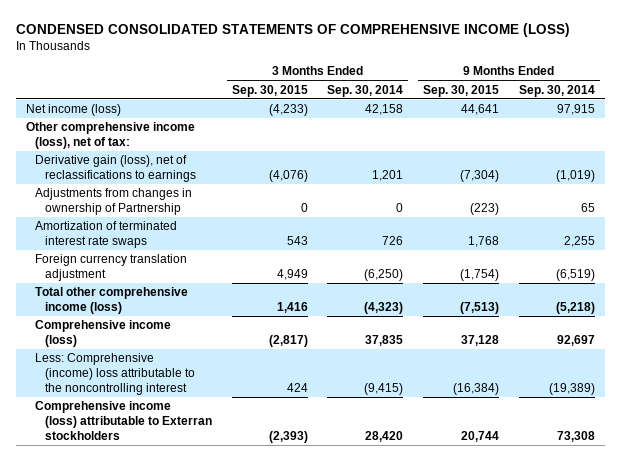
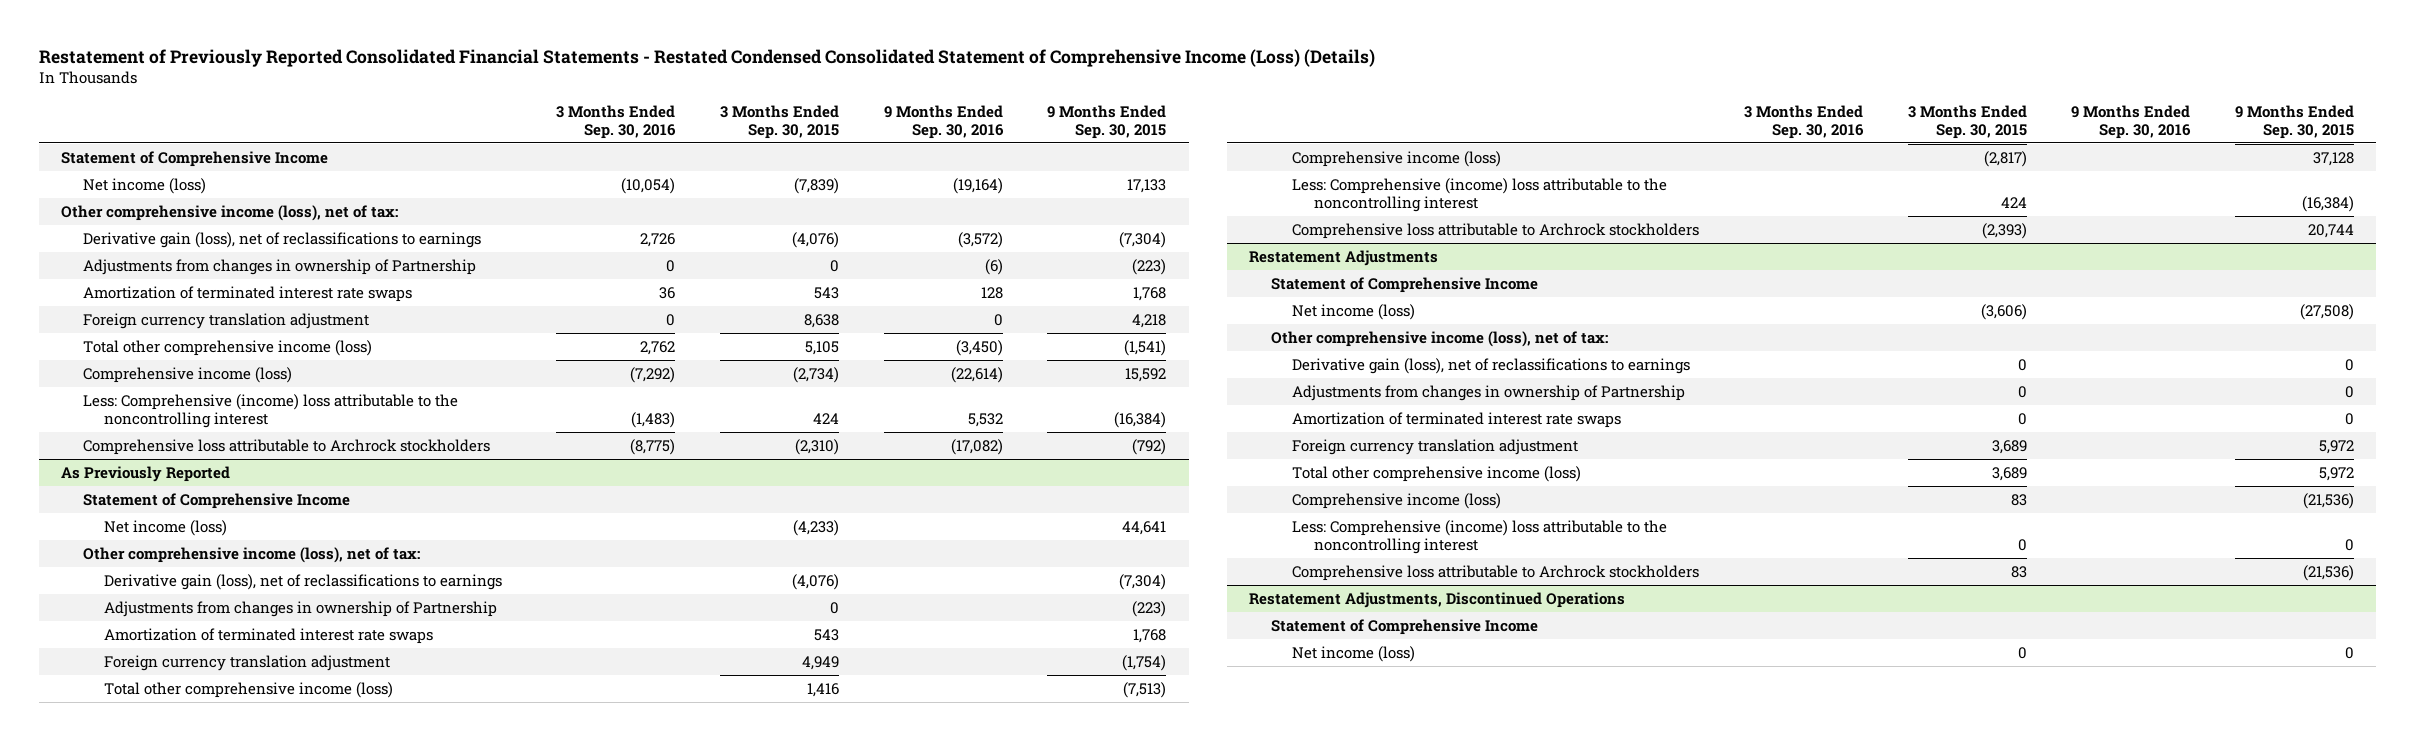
- CONDENSED CONSOLIDATED STATEMENTS OF COMPREHENSIVE INCOME (LOSS)
+ Restatement of Previously Reported Consolidated Financial Statements - Restated Condensed Consolidated Statement of Comprehensive Income (Loss) (Details)
- | 3 Months Ended Sep. 30, 2015 | 3 Months Ended Sep. 30, 2014 | 9 Months Ended Sep. 30, 2015 | 9 Months Ended Sep. 30, 2014
+ | 3 Months Ended Sep. 30, 2016 | 3 Months Ended Sep. 30, 2015 | 9 Months Ended Sep. 30, 2016 | 9 Months Ended Sep. 30, 2015
+ Statement of Comprehensive Income
+ Net income (loss) | (10,054) | (7,839) | (19,164) | 17,133
+ Other comprehensive income (loss), net of tax:
+ Derivative gain (loss), net of reclassifications to earnings | 2,726 | (4,076) | (3,572) | (7,304)
+ Adjustments from changes in ownership of Partnership | 0 | 0 | (6) | (223)
+ Amortization of terminated interest rate swaps | 36 | 543 | 128 | 1,768
+ Foreign currency translation adjustment | 0 | 8,638 | 0 | 4,218
+ Total other comprehensive income (loss) | 2,762 | 5,105 | (3,450) | (1,541)
+ Comprehensive income (loss) | (7,292) | (2,734) | (22,614) | 15,592
+ Less: Comprehensive (income) loss attributable to the noncontrolling interest | (1,483) | 424 | 5,532 | (16,384)
+ Comprehensive loss attributable to Archrock stockholders | (8,775) | (2,310) | (17,082) | (792)
+ As Previously Reported
+ Statement of Comprehensive Income
- Comprehensive income (loss) attributable to Exterran stockholders | (2,393) | 28,420 | 20,744 | 73,308
+ Comprehensive loss attributable to Archrock stockholders | | (2,393) | | 20,744
+ Restatement Adjustments
+ Statement of Comprehensive Income
+ Net income (loss) | | (3,606) | | (27,508)
+ Other comprehensive income (loss), net of tax:
+ Derivative gain (loss), net of reclassifications to earnings | | 0 | | 0
+ Adjustments from changes in ownership of Partnership | | 0 | | 0
+ Amortization of terminated interest rate swaps | | 0 | | 0
+ Foreign currency translation adjustment | | 3,689 | | 5,972
+ Total other comprehensive income (loss) | | 3,689 | | 5,972
+ Comprehensive income (loss) | | 83 | | (21,536)
+ Less: Comprehensive (income) loss attributable to the noncontrolling interest | | 0 | | 0
+ Comprehensive loss attributable to Archrock stockholders | | 83 | | (21,536)
+ Restatement Adjustments, Discontinued Operations
+ Statement of Comprehensive Income
+ Net income (loss) | | 0 | | 0

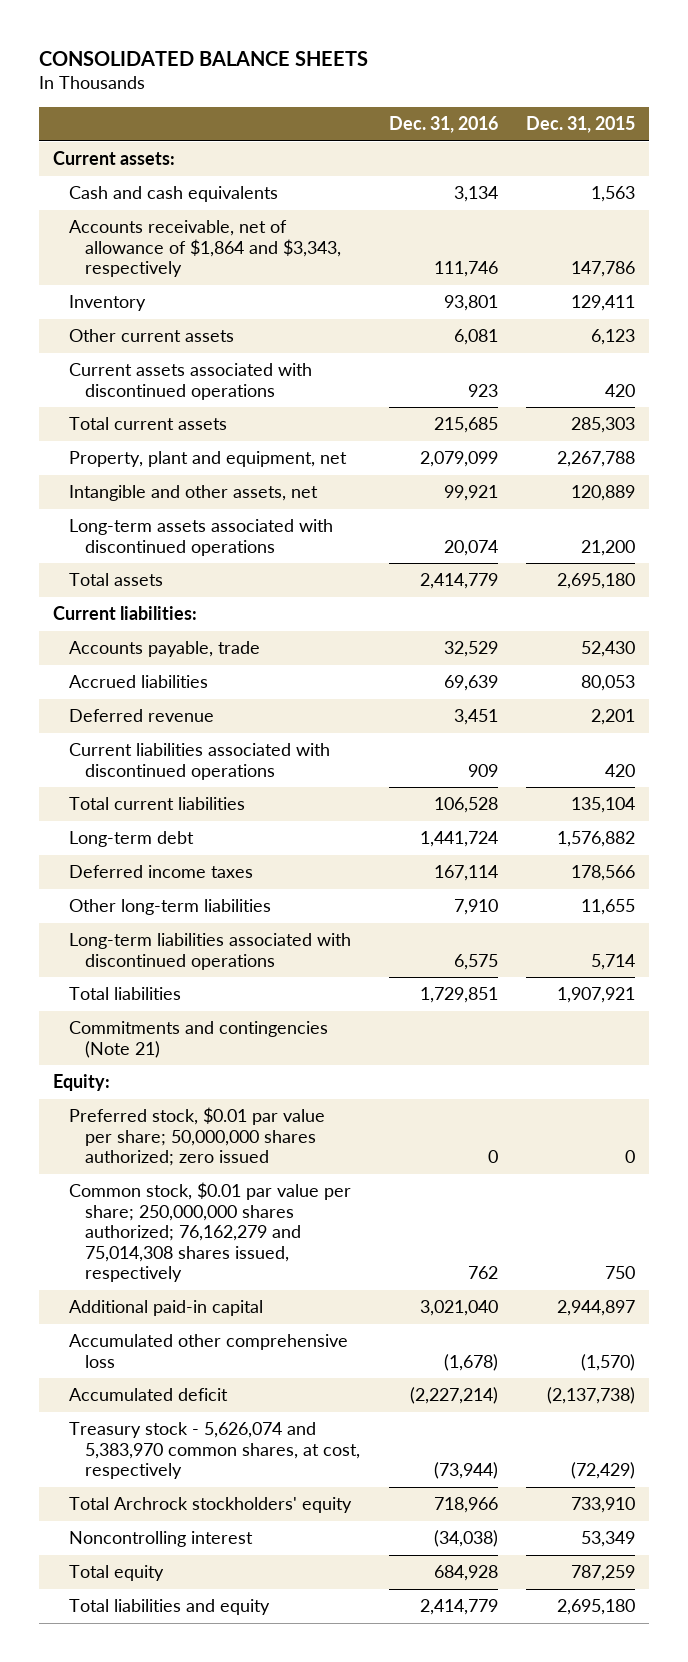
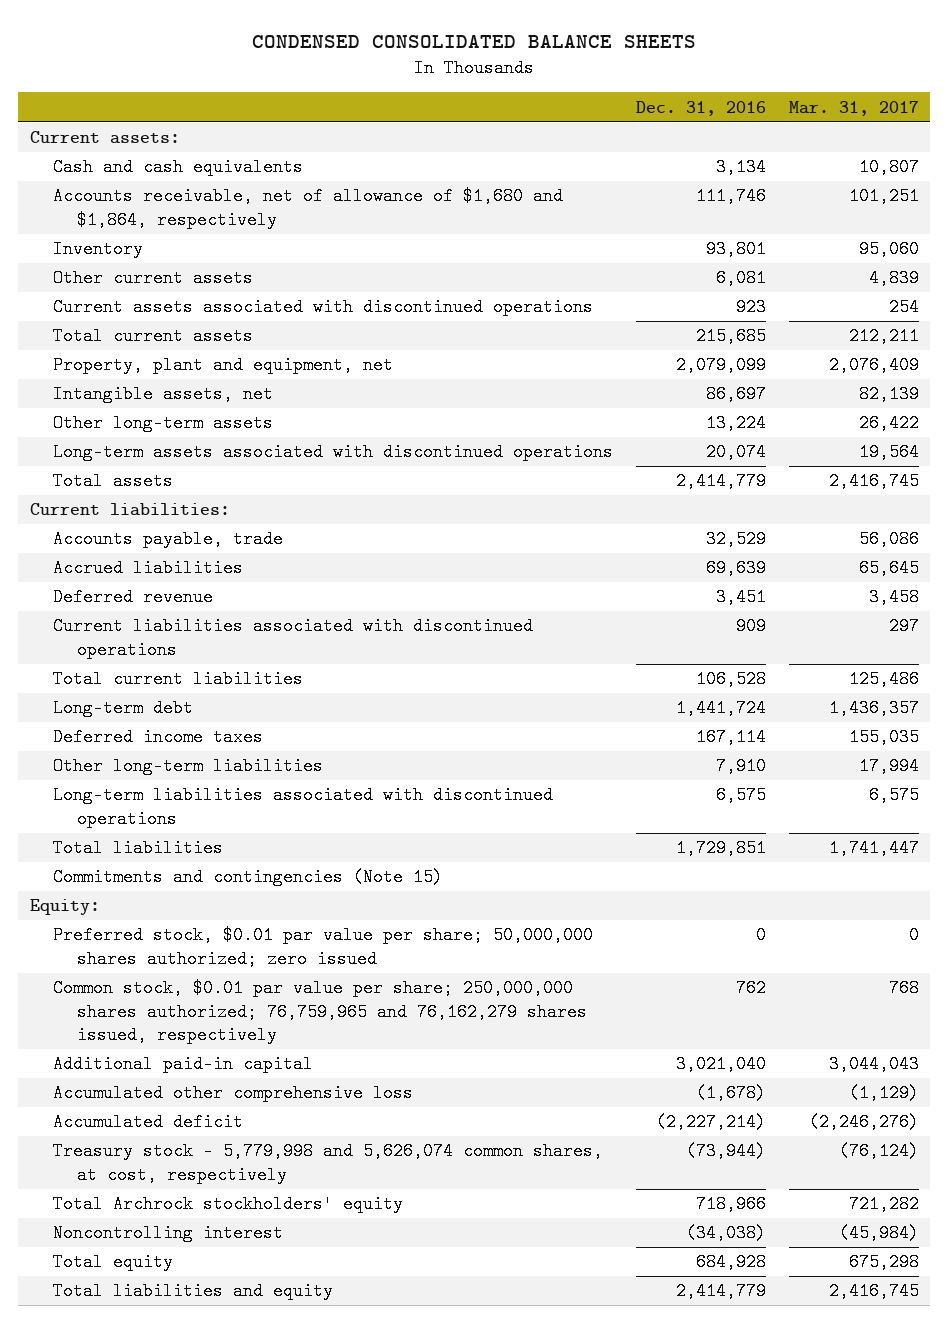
- CONSOLIDATED BALANCE SHEETS
+ CONDENSED CONSOLIDATED BALANCE SHEETS
- | Dec. 31, 2016 | Dec. 31, 2015
+ | Dec. 31, 2016 | Mar. 31, 2017
- Accounts receivable, net of allowance of $1,864 and $3,343, respectively | 111,746 | 147,786
+ Accounts receivable, net of allowance of $1,680 and $1,864, respectively | 111,746 | 101,251
- Intangible and other assets, net | 99,921 | 120,889
+ Intangible assets, net | 86,697 | 82,139
+ Other long-term assets | 13,224 | 26,422
- Commitments and contingencies (Note 21)
+ Commitments and contingencies (Note 15)
- Common stock, $0.01 par value per share; 250,000,000 shares authorized; 76,162,279 and 75,014,308 shares issued, respectively | 762 | 750
+ Common stock, $0.01 par value per share; 250,000,000 shares authorized; 76,759,965 and 76,162,279 shares issued, respectively | 762 | 768
- Treasury stock - 5,626,074 and 5,383,970 common shares, at cost, respectively | (73,944) | (72,429)
+ Treasury stock - 5,779,998 and 5,626,074 common shares, at cost, respectively | (73,944) | (76,124)

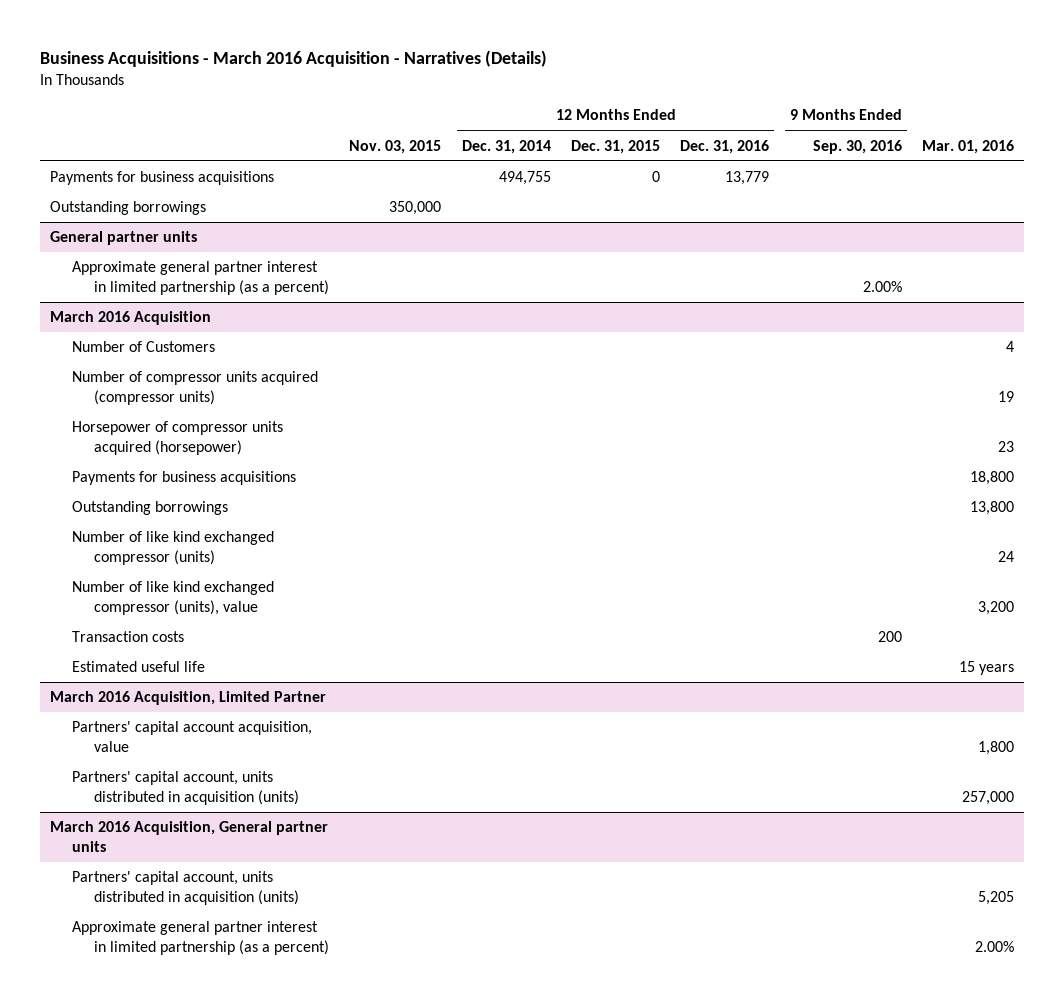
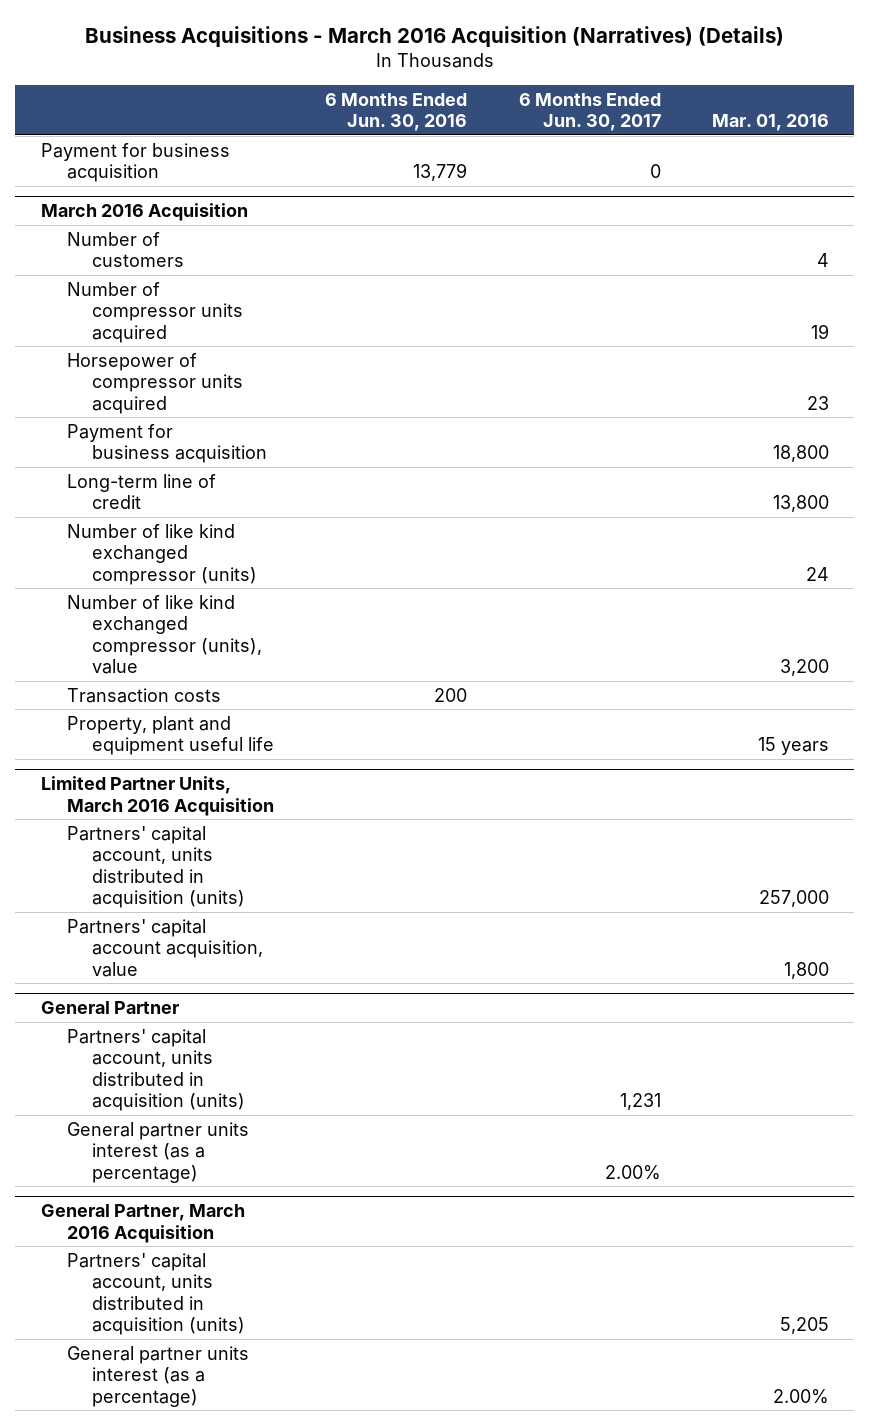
- Business Acquisitions - March 2016 Acquisition - Narratives (Details)
+ Business Acquisitions - March 2016 Acquisition (Narratives) (Details)
- | Nov. 03, 2015 | 12 Months Ended Dec. 31, 2014 | 12 Months Ended Dec. 31, 2015 | 12 Months Ended Dec. 31, 2016 | 9 Months Ended Sep. 30, 2016 | Mar. 01, 2016
+ | 6 Months Ended Jun. 30, 2016 | 6 Months Ended Jun. 30, 2017 | Mar. 01, 2016
- Payments for business acquisitions | | 494,755 | 0 | 13,779 | |
- Outstanding borrowings | 350,000 | | | | |
- General partner units
- Approximate general partner interest in limited partnership (as a percent) | | | | | 2.00% |
+ Payment for business acquisition | 13,779 | 0 |
@ March 2016 Acquisition
- Number of Customers | | | | | | 4
- Number of compressor units acquired (compressor units) | | | | | | 19
- Horsepower of compressor units acquired (horsepower) | | | | | | 23
- Payments for business acquisitions | | | | | | 18,800
- Outstanding borrowings | | | | | | 13,800
+ Number of customers | | | 4
+ Number of compressor units acquired | | | 19
+ Horsepower of compressor units acquired | | | 23
+ Payment for business acquisition | | | 18,800
+ Long-term line of credit | | | 13,800
- Estimated useful life | | | | | | 15 years
- March 2016 Acquisition, Limited Partner
- Partners' capital account acquisition, value | | | | | | 1,800
@ March 2016 Acquisition
+ Property, plant and equipment useful life | | | 15 years
+ Limited Partner Units, March 2016 Acquisition
- March 2016 Acquisition, General partner units
+ Partners' capital account acquisition, value | | | 1,800
+ General Partner
+ Partners' capital account, units distributed in acquisition (units) | | 1,231 |
+ General partner units interest (as a percentage) | | 2.00% |
+ General Partner, March 2016 Acquisition
- Approximate general partner interest in limited partnership (as a percent) | | | | | | 2.00%
+ General partner units interest (as a percentage) | | | 2.00%

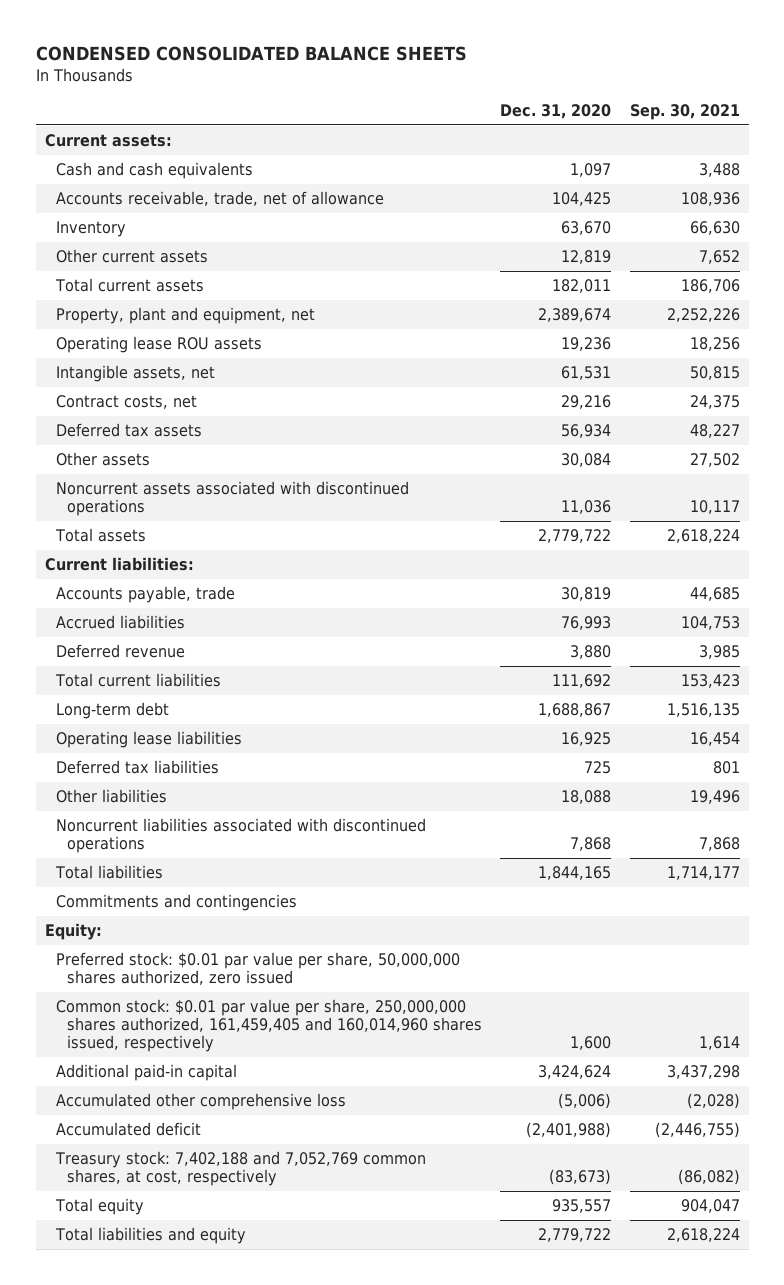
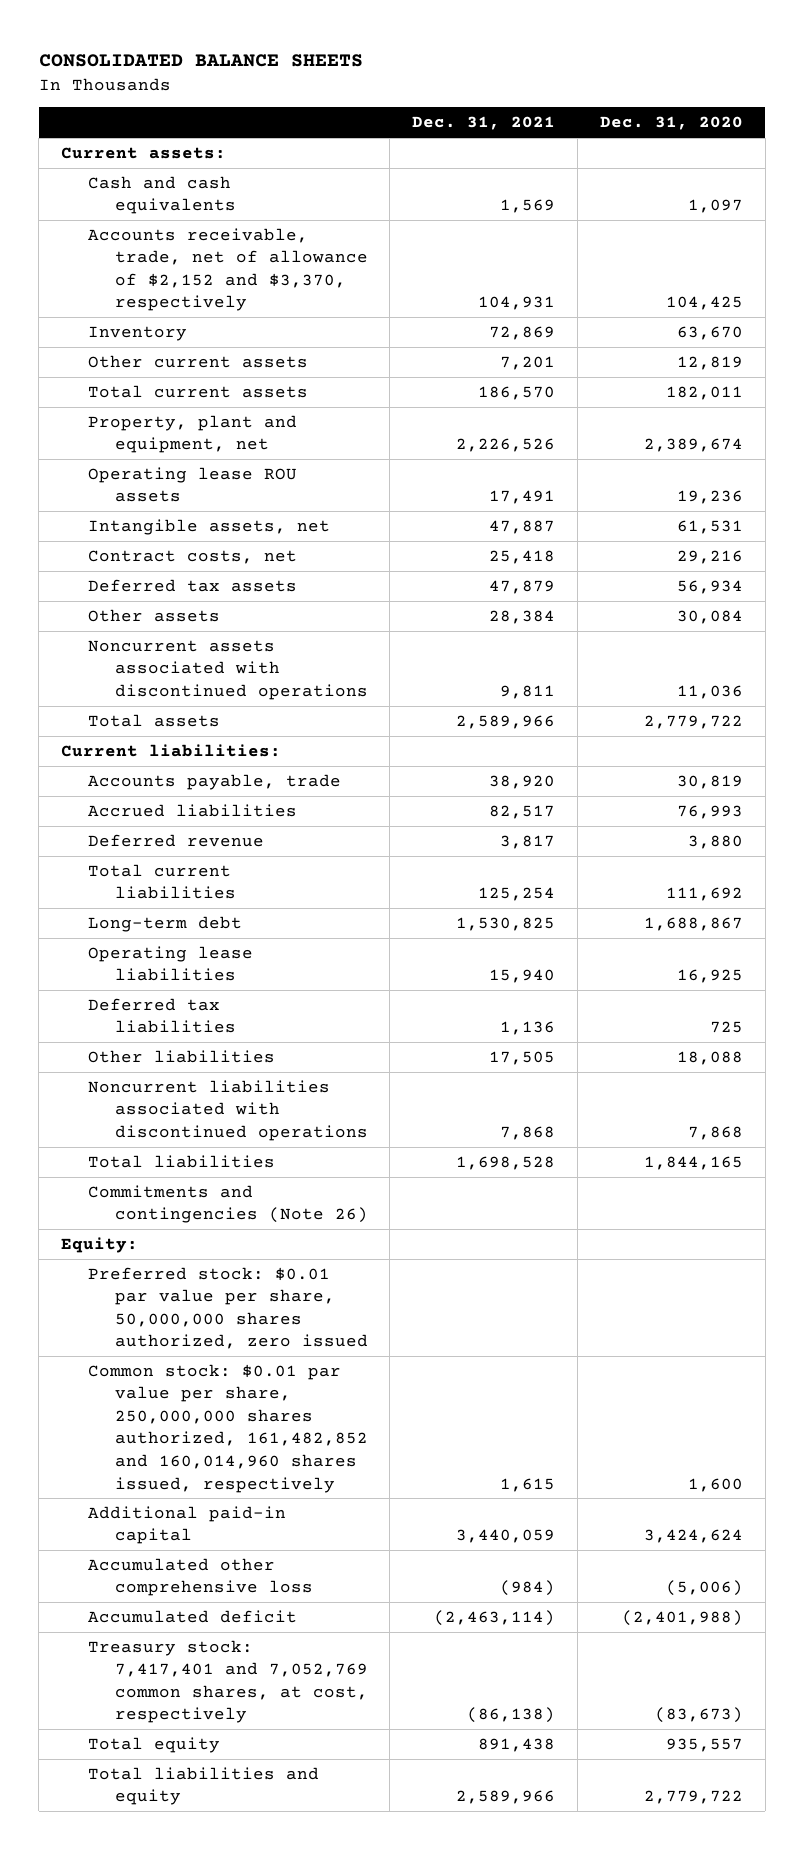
- CONDENSED CONSOLIDATED BALANCE SHEETS
+ CONSOLIDATED BALANCE SHEETS
- | Dec. 31, 2020 | Sep. 30, 2021
+ | Dec. 31, 2021 | Dec. 31, 2020
- Accounts receivable, trade, net of allowance | 104,425 | 108,936
+ Accounts receivable, trade, net of allowance of $2,152 and $3,370, respectively | 104,931 | 104,425
- Commitments and contingencies
+ Commitments and contingencies (Note 26)
- Common stock: $0.01 par value per share, 250,000,000 shares authorized, 161,459,405 and 160,014,960 shares issued, respectively | 1,600 | 1,614
+ Common stock: $0.01 par value per share, 250,000,000 shares authorized, 161,482,852 and 160,014,960 shares issued, respectively | 1,615 | 1,600
- Treasury stock: 7,402,188 and 7,052,769 common shares, at cost, respectively | (83,673) | (86,082)
+ Treasury stock: 7,417,401 and 7,052,769 common shares, at cost, respectively | (86,138) | (83,673)

